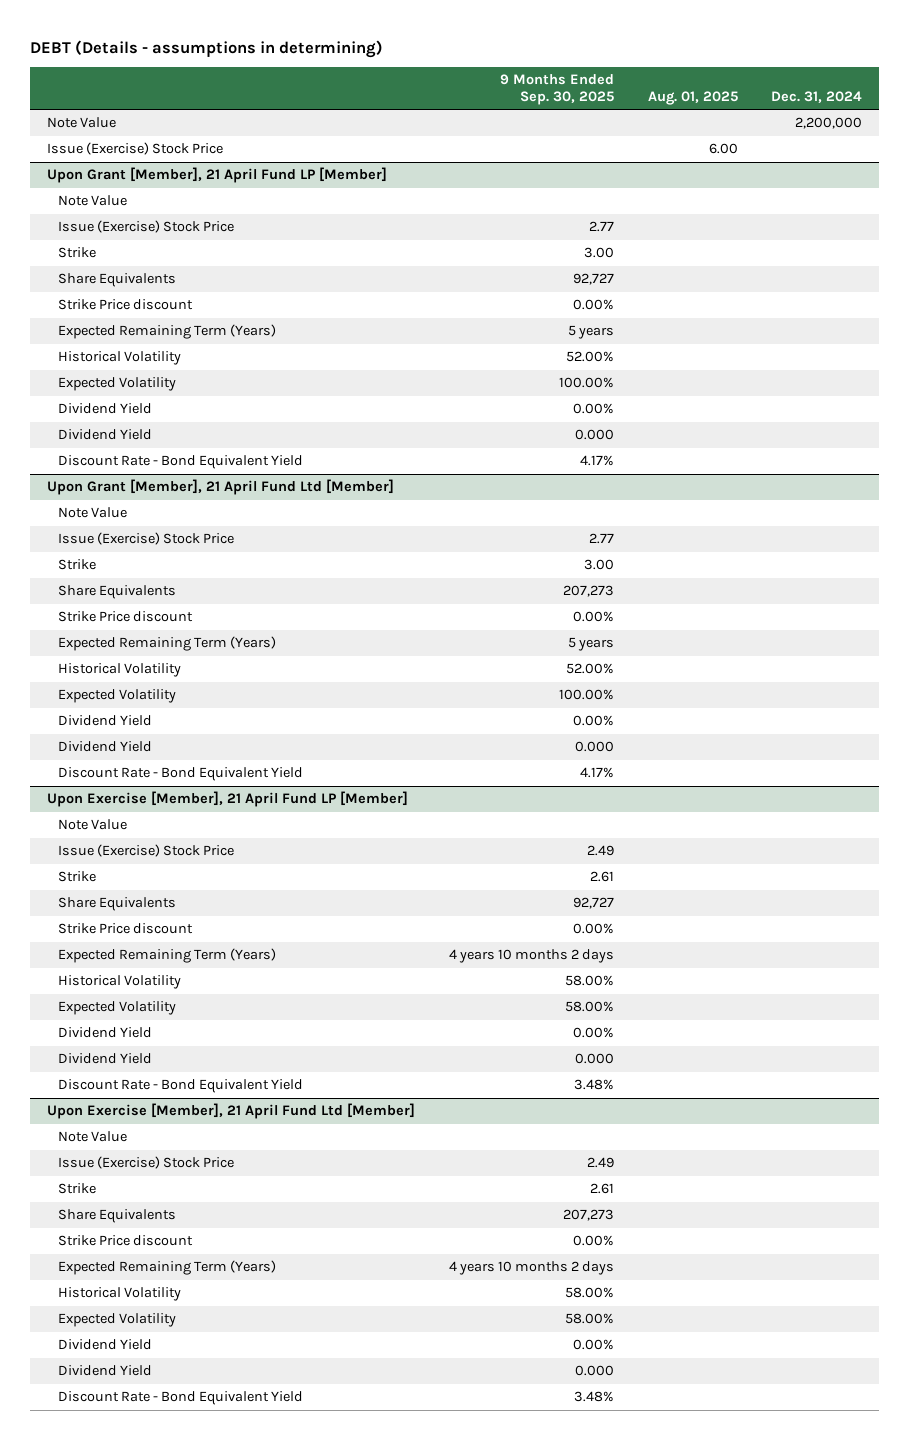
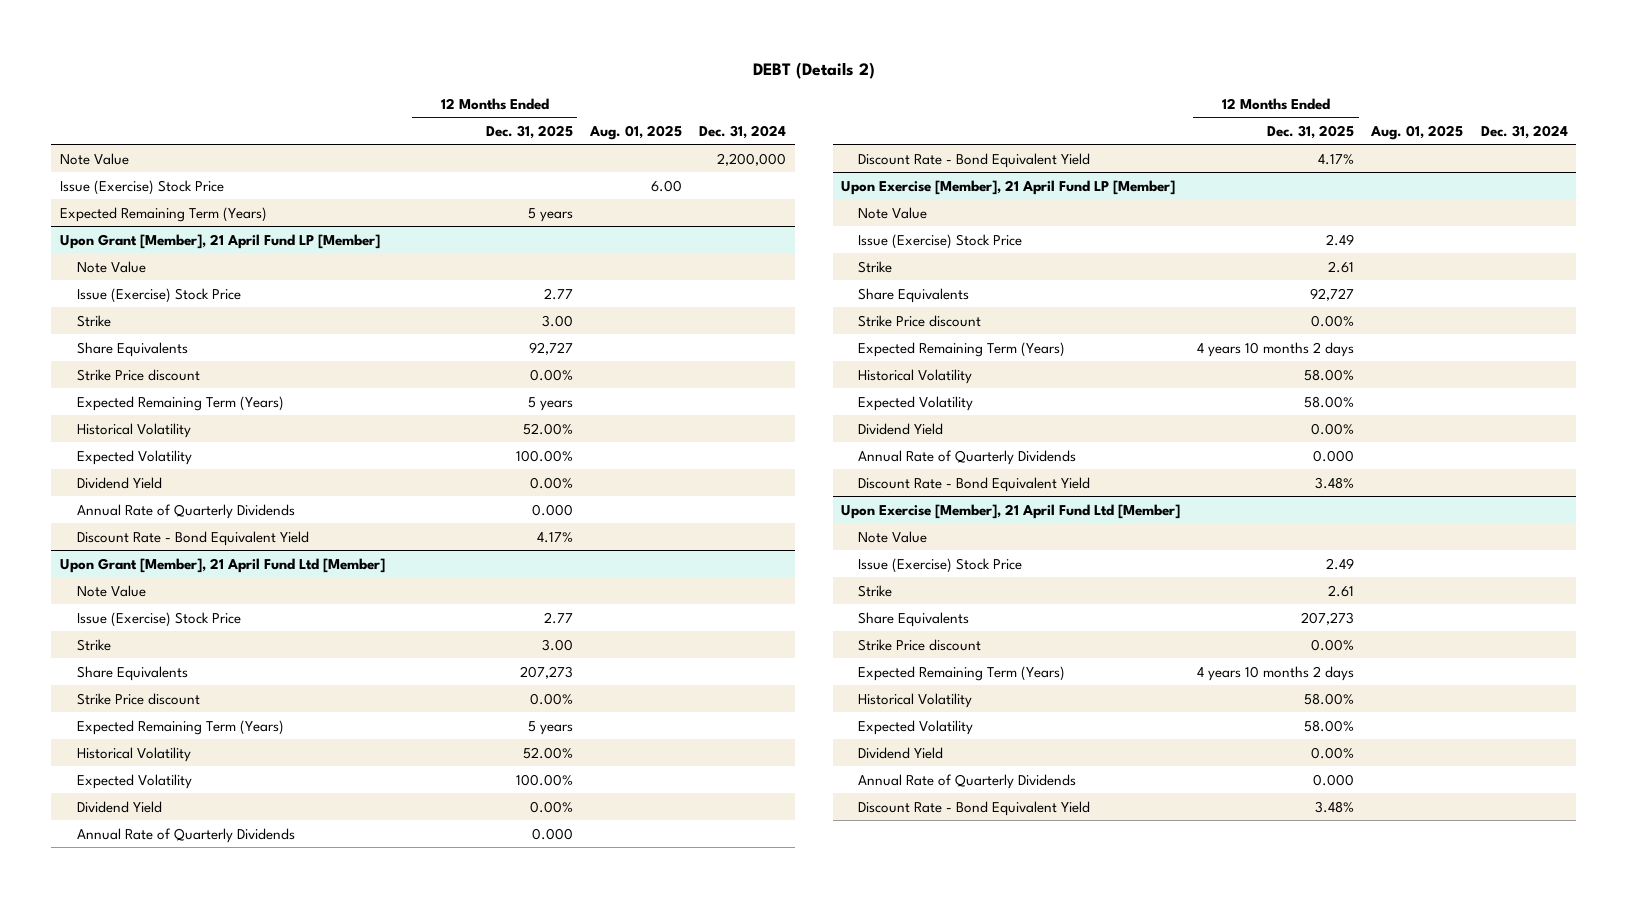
- DEBT (Details - assumptions in determining)
+ DEBT (Details 2)
- | 9 Months Ended Sep. 30, 2025 | Aug. 01, 2025 | Dec. 31, 2024
+ | 12 Months Ended Dec. 31, 2025 | Aug. 01, 2025 | Dec. 31, 2024
+ Expected Remaining Term (Years) | 5 years | |
@ Upon Grant [Member], 21 April Fund LP [Member]
- Dividend Yield | 0.000 | |
+ Annual Rate of Quarterly Dividends | 0.000 | |
@ Upon Grant [Member], 21 April Fund Ltd [Member]
- Dividend Yield | 0.000 | |
+ Annual Rate of Quarterly Dividends | 0.000 | |
@ Upon Exercise [Member], 21 April Fund LP [Member]
- Dividend Yield | 0.000 | |
+ Annual Rate of Quarterly Dividends | 0.000 | |
@ Upon Exercise [Member], 21 April Fund Ltd [Member]
- Dividend Yield | 0.000 | |
+ Annual Rate of Quarterly Dividends | 0.000 | |

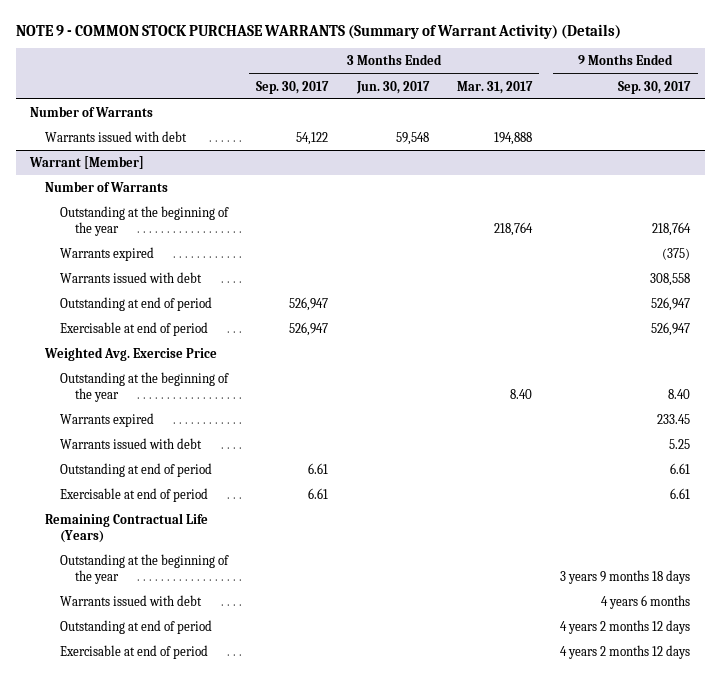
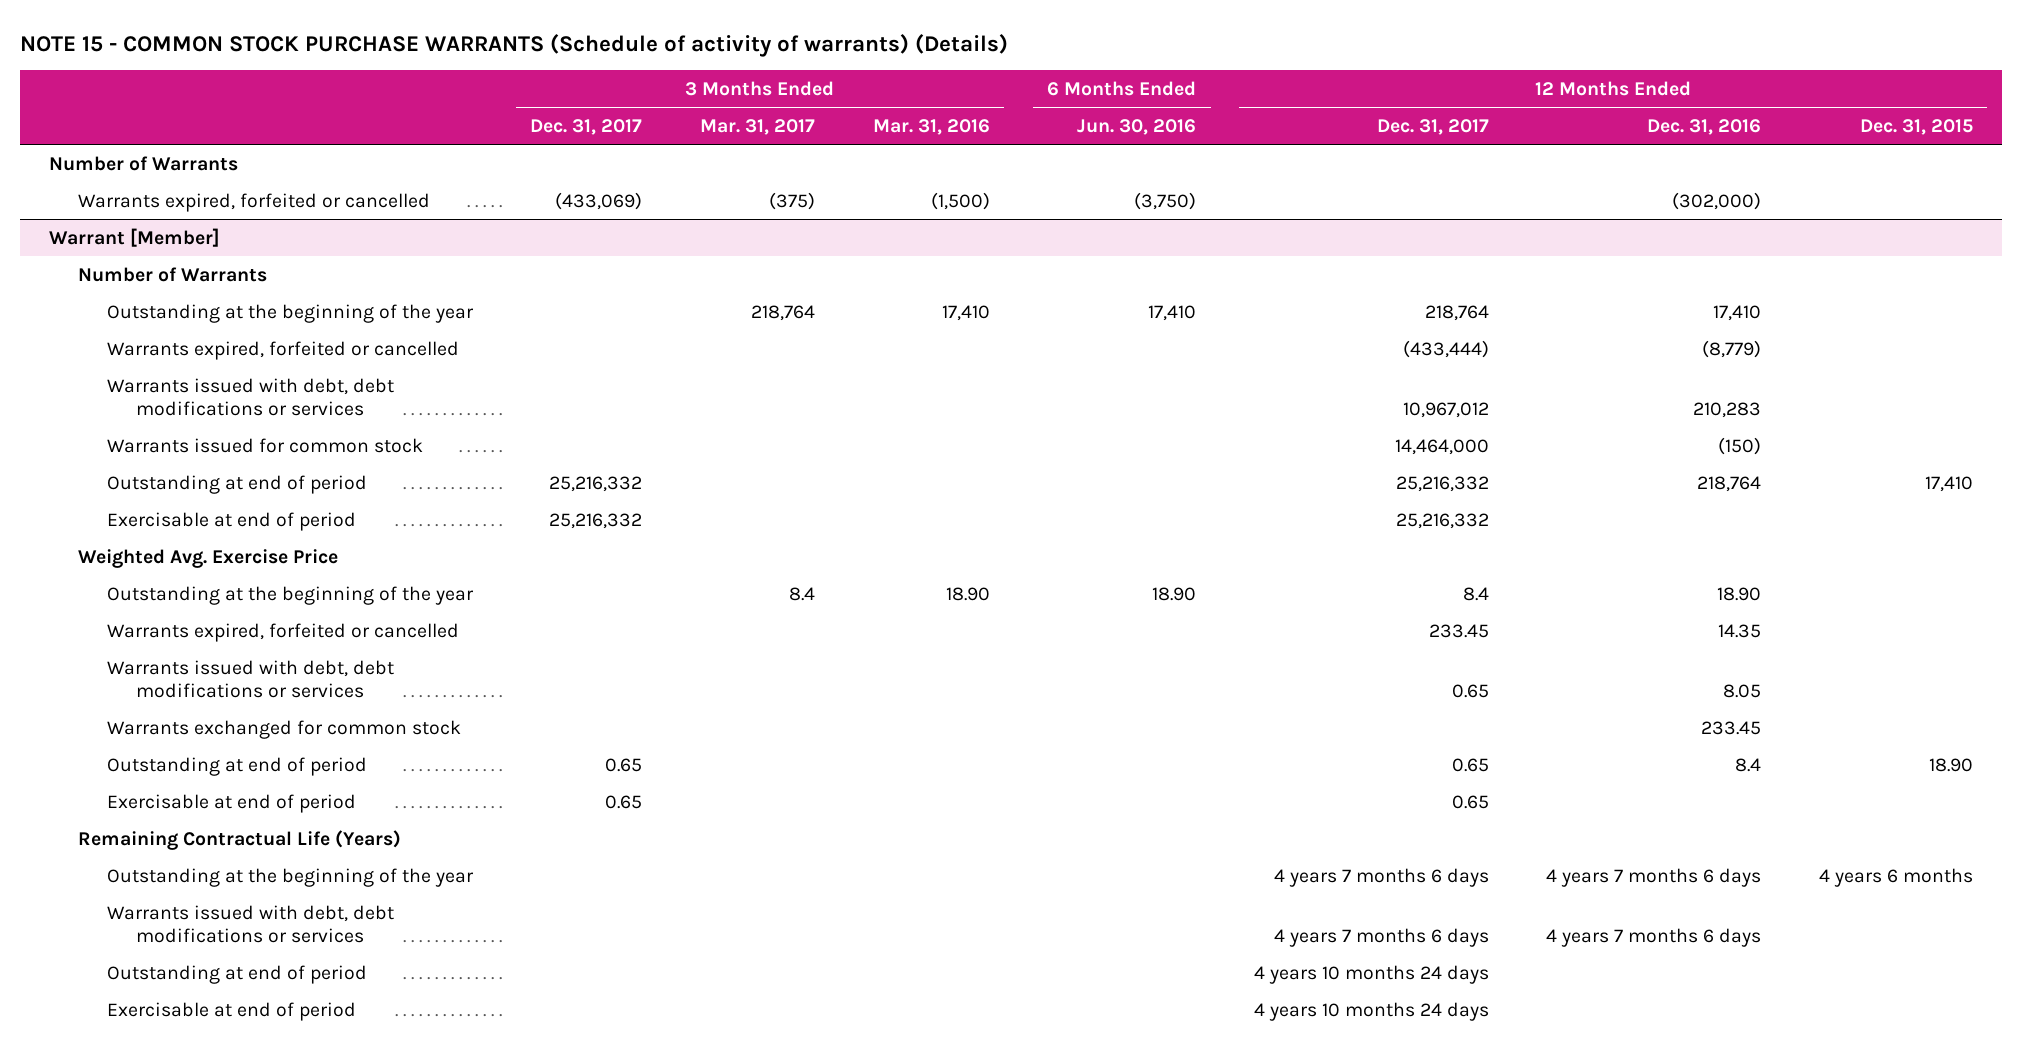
- NOTE 9 - COMMON STOCK PURCHASE WARRANTS (Summary of Warrant Activity) (Details)
+ NOTE 15 - COMMON STOCK PURCHASE WARRANTS (Schedule of activity of warrants) (Details)
- | 3 Months Ended Sep. 30, 2017 | 3 Months Ended Jun. 30, 2017 | 3 Months Ended Mar. 31, 2017 | 9 Months Ended Sep. 30, 2017
+ | 3 Months Ended Dec. 31, 2017 | 3 Months Ended Mar. 31, 2017 | 3 Months Ended Mar. 31, 2016 | 6 Months Ended Jun. 30, 2016 | 12 Months Ended Dec. 31, 2017 | 12 Months Ended Dec. 31, 2016 | 12 Months Ended Dec. 31, 2015
- Warrants issued with debt | 54,122 | 59,548 | 194,888 |
+ Warrants expired, forfeited or cancelled | (433,069) | (375) | (1,500) | (3,750) | | (302,000) |
@ Warrant [Member]
- Warrants expired | | | | (375)
- Warrants issued with debt | | | | 308,558
+ Warrants expired, forfeited or cancelled | | | | | (433,444) | (8,779) |
+ Warrants issued with debt, debt modifications or services | | | | | 10,967,012 | 210,283 |
+ Warrants issued for common stock | | | | | 14,464,000 | (150) |
- Outstanding at the beginning of the year | | | 8.40 | 8.40
- Warrants expired | | | | 233.45
- Warrants issued with debt | | | | 5.25
+ Outstanding at the beginning of the year | | 8.4 | 18.90 | 18.90 | 8.4 | 18.90 |
+ Warrants expired, forfeited or cancelled | | | | | 233.45 | 14.35 |
+ Warrants issued with debt, debt modifications or services | | | | | 0.65 | 8.05 |
+ Warrants exchanged for common stock | | | | | | 233.45 |
- Warrants issued with debt | | | | 4 years 6 months
+ Warrants issued with debt, debt modifications or services | | | | | 4 years 7 months 6 days | 4 years 7 months 6 days |

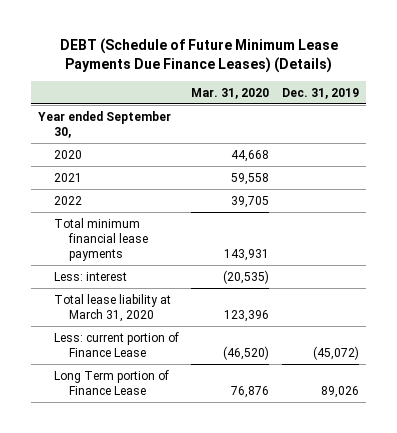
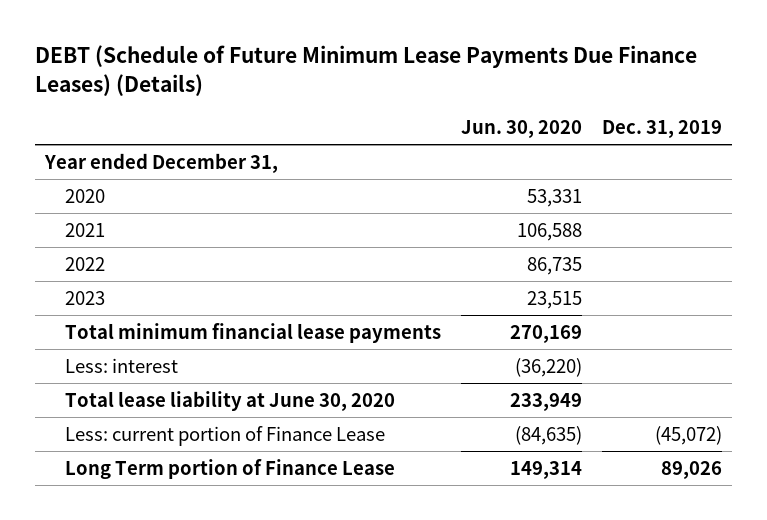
- | Mar. 31, 2020 | Dec. 31, 2019
+ | Jun. 30, 2020 | Dec. 31, 2019
- Year ended September 30,
+ Year ended December 31,
+ 2023 | 23,515 |
- Total lease liability at March 31, 2020 | 123,396 |
+ Total lease liability at June 30, 2020 | 233,949 |

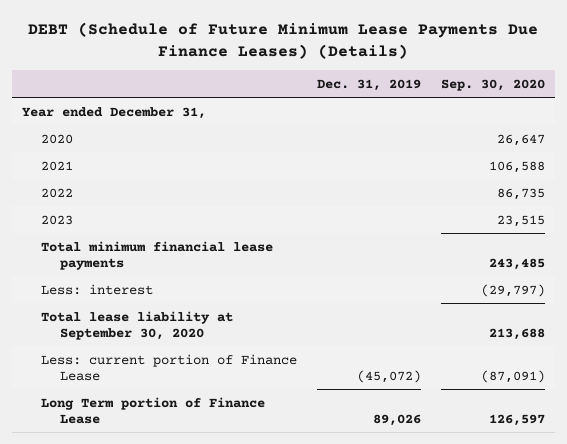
- | Jun. 30, 2020 | Dec. 31, 2019
+ | Dec. 31, 2019 | Sep. 30, 2020
- Total lease liability at June 30, 2020 | 233,949 |
+ Total lease liability at September 30, 2020 | | 213,688

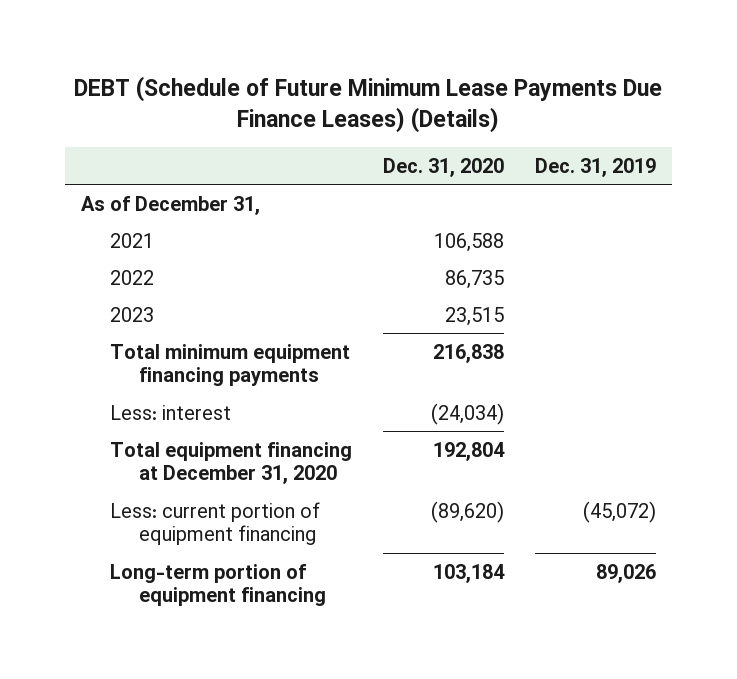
- | Dec. 31, 2019 | Sep. 30, 2020
+ | Dec. 31, 2020 | Dec. 31, 2019
- Year ended December 31,
- 2020 | | 26,647
+ As of December 31,
- Total minimum financial lease payments | | 243,485
+ Total minimum equipment financing payments | 216,838 |
- Total lease liability at September 30, 2020 | | 213,688
- Less: current portion of Finance Lease | (45,072) | (87,091)
- Long Term portion of Finance Lease | 89,026 | 126,597
+ Total equipment financing at December 31, 2020 | 192,804 |
+ Less: current portion of equipment financing | (89,620) | (45,072)
+ Long-term portion of equipment financing | 103,184 | 89,026

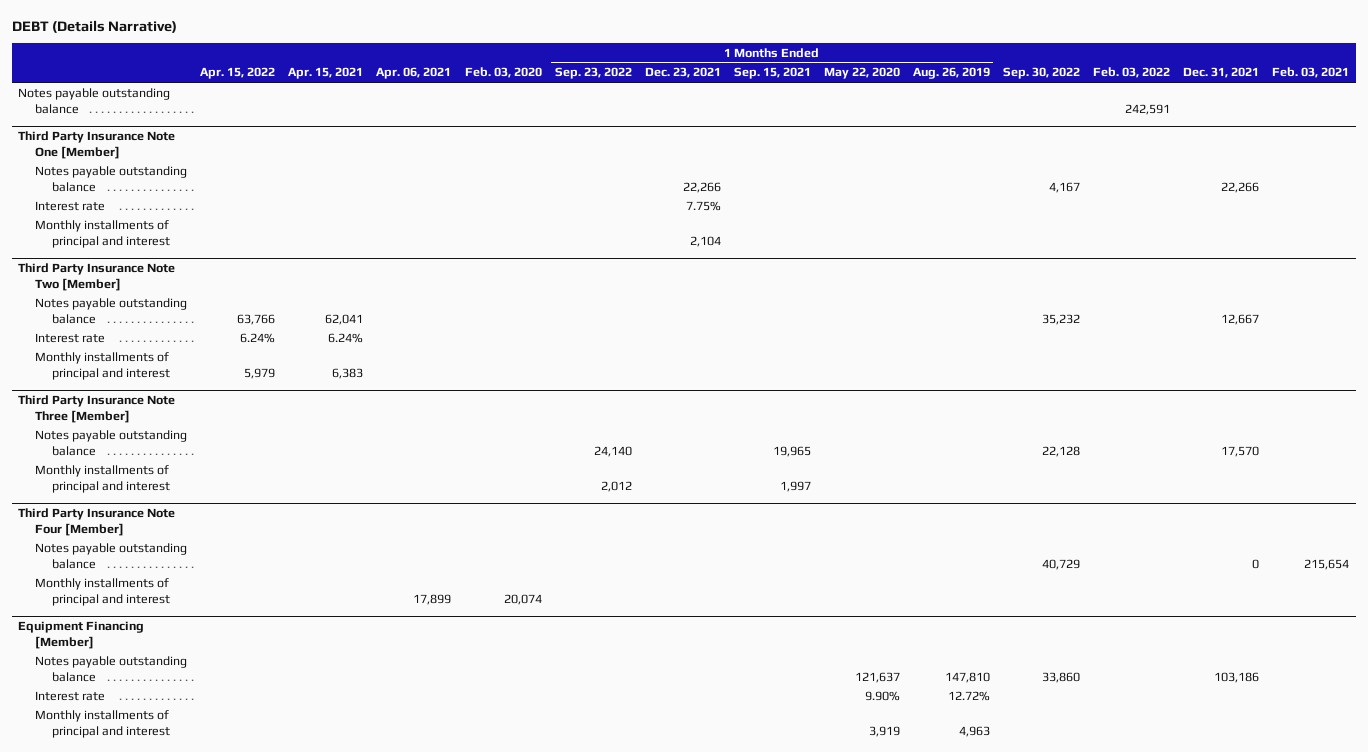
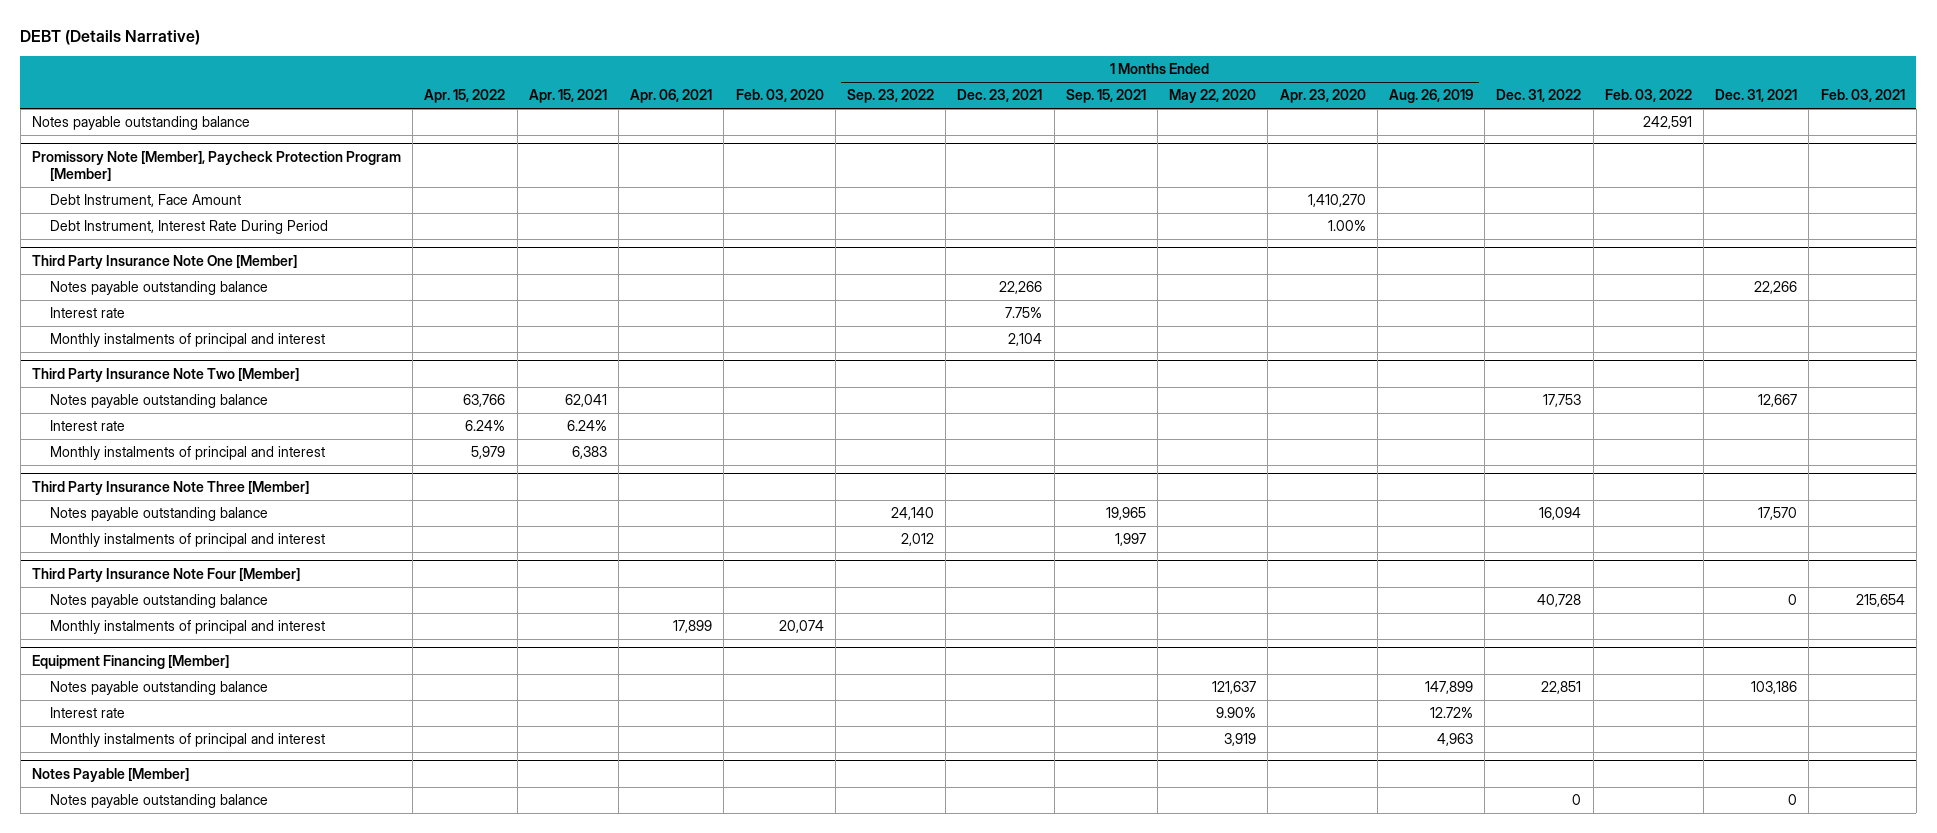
- | Apr. 15, 2022 | Apr. 15, 2021 | Apr. 06, 2021 | Feb. 03, 2020 | 1 Months Ended Sep. 23, 2022 | 1 Months Ended Dec. 23, 2021 | 1 Months Ended Sep. 15, 2021 | 1 Months Ended May 22, 2020 | 1 Months Ended Aug. 26, 2019 | Sep. 30, 2022 | Feb. 03, 2022 | Dec. 31, 2021 | Feb. 03, 2021
+ | Apr. 15, 2022 | Apr. 15, 2021 | Apr. 06, 2021 | Feb. 03, 2020 | 1 Months Ended Sep. 23, 2022 | 1 Months Ended Dec. 23, 2021 | 1 Months Ended Sep. 15, 2021 | 1 Months Ended May 22, 2020 | 1 Months Ended Apr. 23, 2020 | 1 Months Ended Aug. 26, 2019 | Dec. 31, 2022 | Feb. 03, 2022 | Dec. 31, 2021 | Feb. 03, 2021
+ Promissory Note [Member], Paycheck Protection Program [Member]
+ Debt Instrument, Face Amount | | | | | | | | | 1,410,270 | | | | |
+ Debt Instrument, Interest Rate During Period | | | | | | | | | 1.00% | | | | |
@ Third Party Insurance Note One [Member]
- Monthly installments of principal and interest | | | | | | 2,104 | | | | | | |
+ Monthly instalments of principal and interest | | | | | | 2,104 | | | | | | | |
@ Third Party Insurance Note Two [Member]
- Monthly installments of principal and interest | 5,979 | 6,383 | | | | | | | | | | |
+ Monthly instalments of principal and interest | 5,979 | 6,383 | | | | | | | | | | | |
@ Third Party Insurance Note Three [Member]
- Monthly installments of principal and interest | | | | | 2,012 | | 1,997 | | | | | |
+ Monthly instalments of principal and interest | | | | | 2,012 | | 1,997 | | | | | | |
@ Third Party Insurance Note Four [Member]
- Monthly installments of principal and interest | | | 17,899 | 20,074 | | | | | | | | |
+ Monthly instalments of principal and interest | | | 17,899 | 20,074 | | | | | | | | | |
@ Equipment Financing [Member]
- Notes payable outstanding balance | | | | | | | | 121,637 | 147,810 | 33,860 | | 103,186 |
+ Notes payable outstanding balance | | | | | | | | 121,637 | | 147,899 | 22,851 | | 103,186 |
- Monthly installments of principal and interest | | | | | | | | 3,919 | 4,963 | | | |
+ Monthly instalments of principal and interest | | | | | | | | 3,919 | | 4,963 | | | |
+ Notes Payable [Member]
+ Notes payable outstanding balance | | | | | | | | | | | 0 | | 0 |

